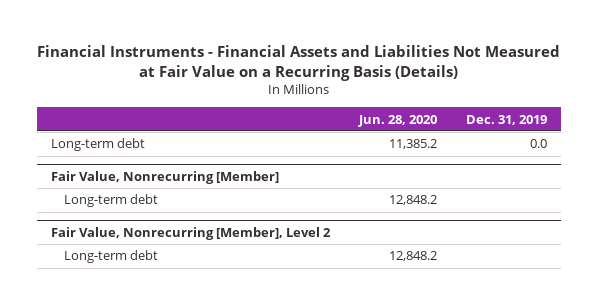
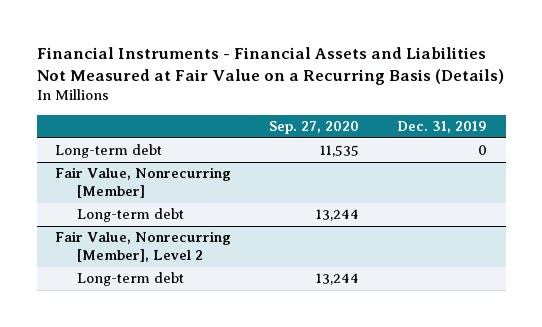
- | Jun. 28, 2020 | Dec. 31, 2019
+ | Sep. 27, 2020 | Dec. 31, 2019
- Long-term debt | 11,385.2 | 0.0
+ Long-term debt | 11,535 | 0

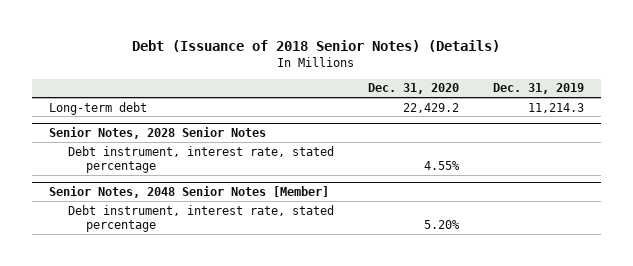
- Financial Instruments - Financial Assets and Liabilities Not Measured at Fair Value on a Recurring Basis (Details)
+ Debt (Issuance of 2018 Senior Notes) (Details)
- | Sep. 27, 2020 | Dec. 31, 2019
+ | Dec. 31, 2020 | Dec. 31, 2019
- Long-term debt | 11,535 | 0
- Fair Value, Nonrecurring [Member]
- Long-term debt | 13,244 |
- Fair Value, Nonrecurring [Member], Level 2
- Long-term debt | 13,244 |
+ Long-term debt | 22,429.2 | 11,214.3
+ Senior Notes, 2028 Senior Notes
+ Debt instrument, interest rate, stated percentage | 4.55% |
+ Senior Notes, 2048 Senior Notes [Member]
+ Debt instrument, interest rate, stated percentage | 5.20% |

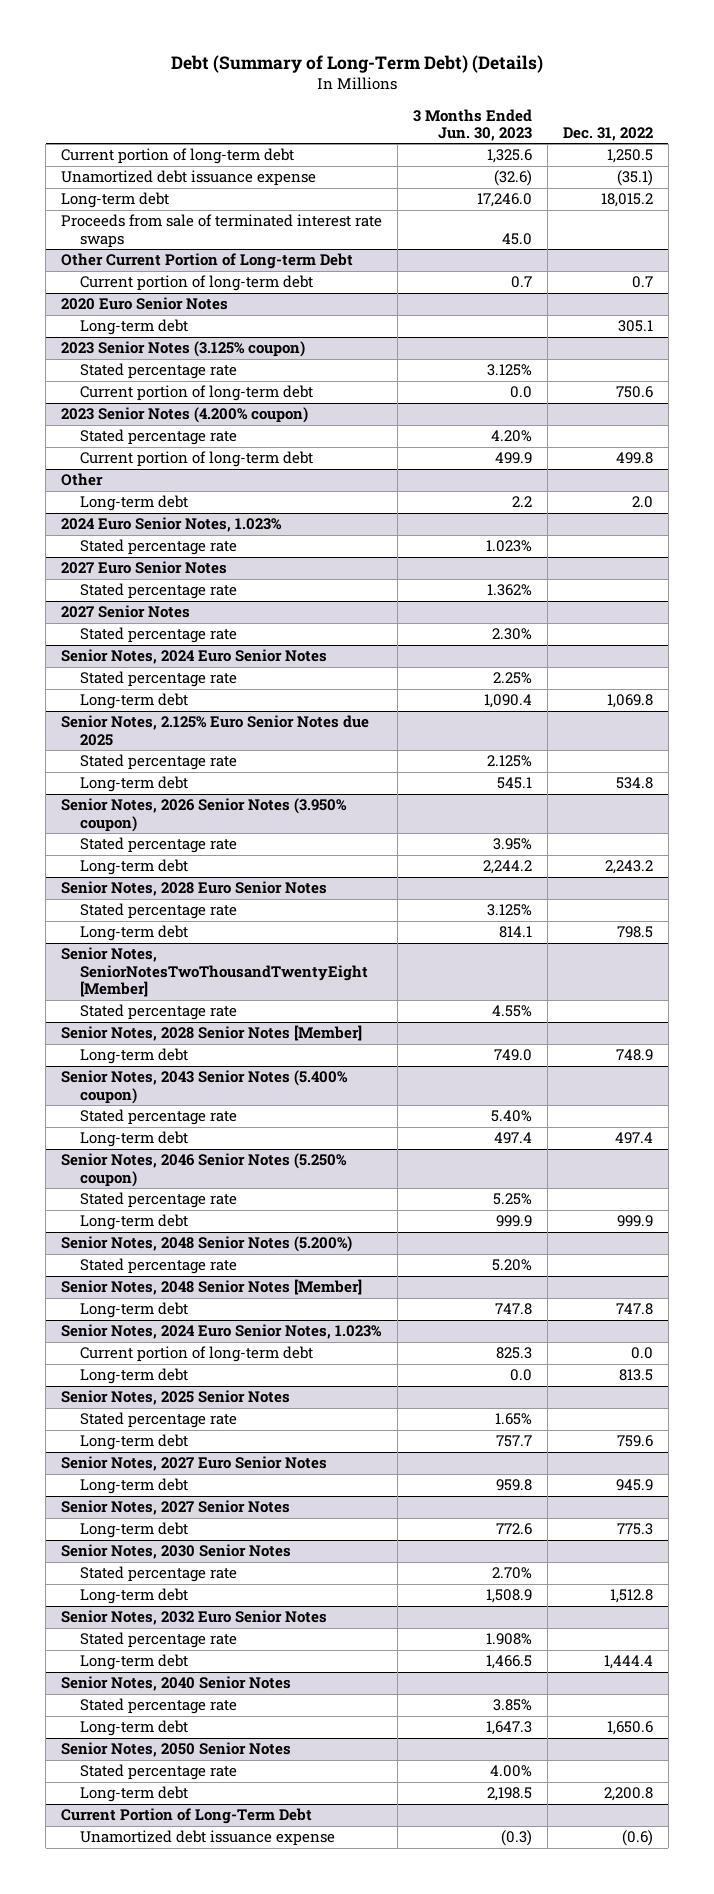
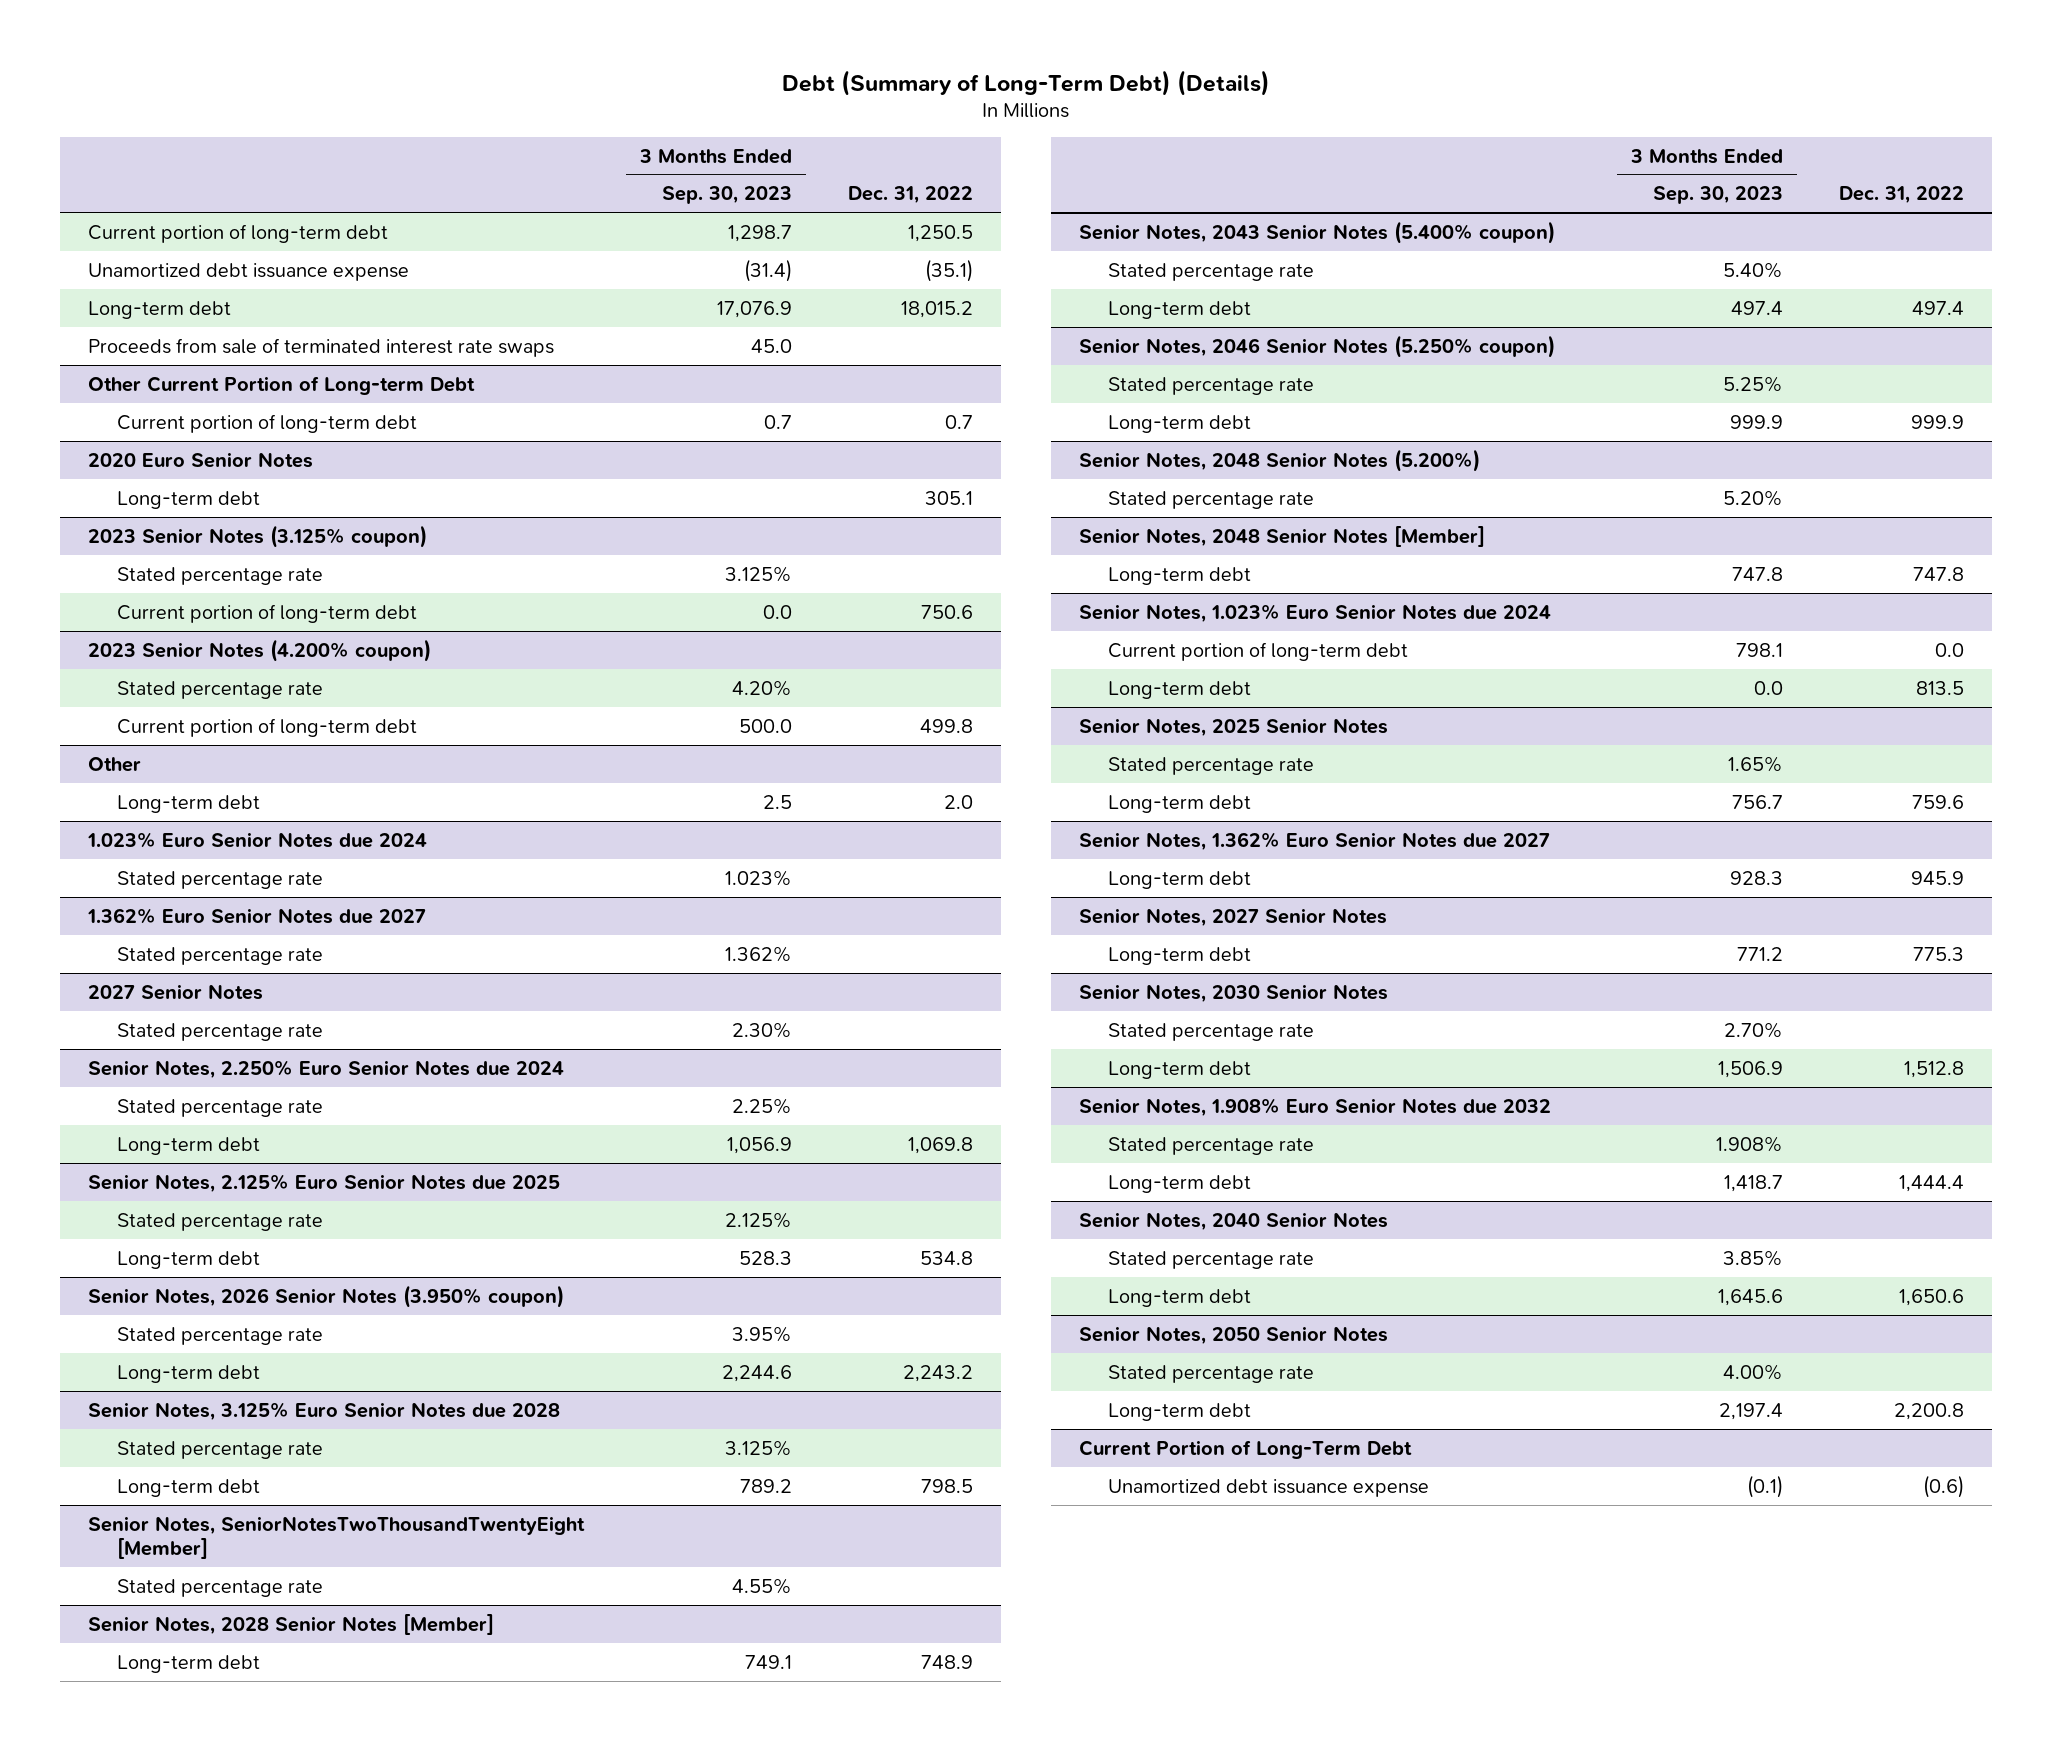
- | 3 Months Ended Jun. 30, 2023 | Dec. 31, 2022
+ | 3 Months Ended Sep. 30, 2023 | Dec. 31, 2022
- 2024 Euro Senior Notes, 1.023%
+ 1.023% Euro Senior Notes due 2024
- 2027 Euro Senior Notes
+ 1.362% Euro Senior Notes due 2027
- Senior Notes, 2024 Euro Senior Notes
+ Senior Notes, 2.250% Euro Senior Notes due 2024
- Senior Notes, 2028 Euro Senior Notes
+ Senior Notes, 3.125% Euro Senior Notes due 2028
- Senior Notes, 2024 Euro Senior Notes, 1.023%
+ Senior Notes, 1.023% Euro Senior Notes due 2024
- Senior Notes, 2027 Euro Senior Notes
+ Senior Notes, 1.362% Euro Senior Notes due 2027
- Senior Notes, 2032 Euro Senior Notes
+ Senior Notes, 1.908% Euro Senior Notes due 2032

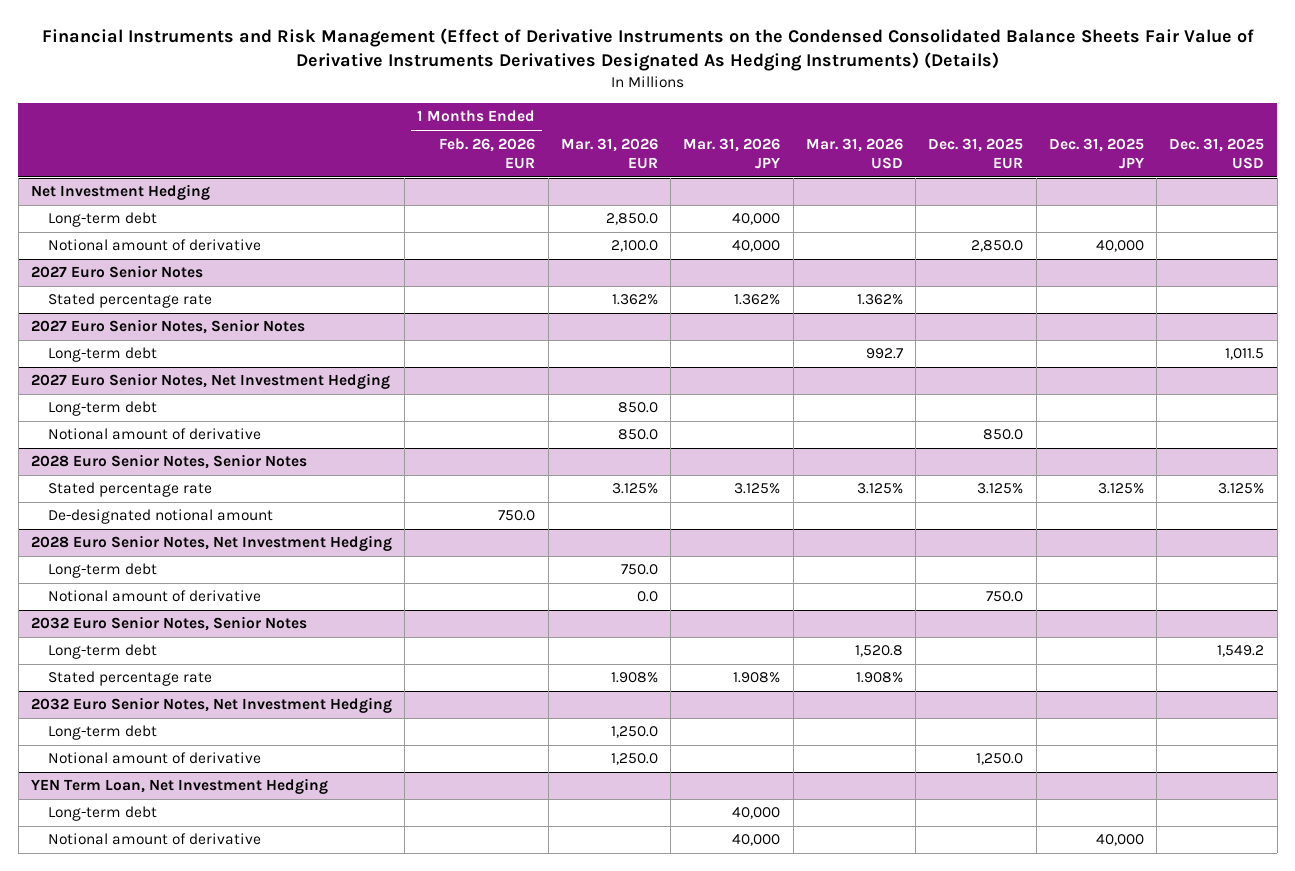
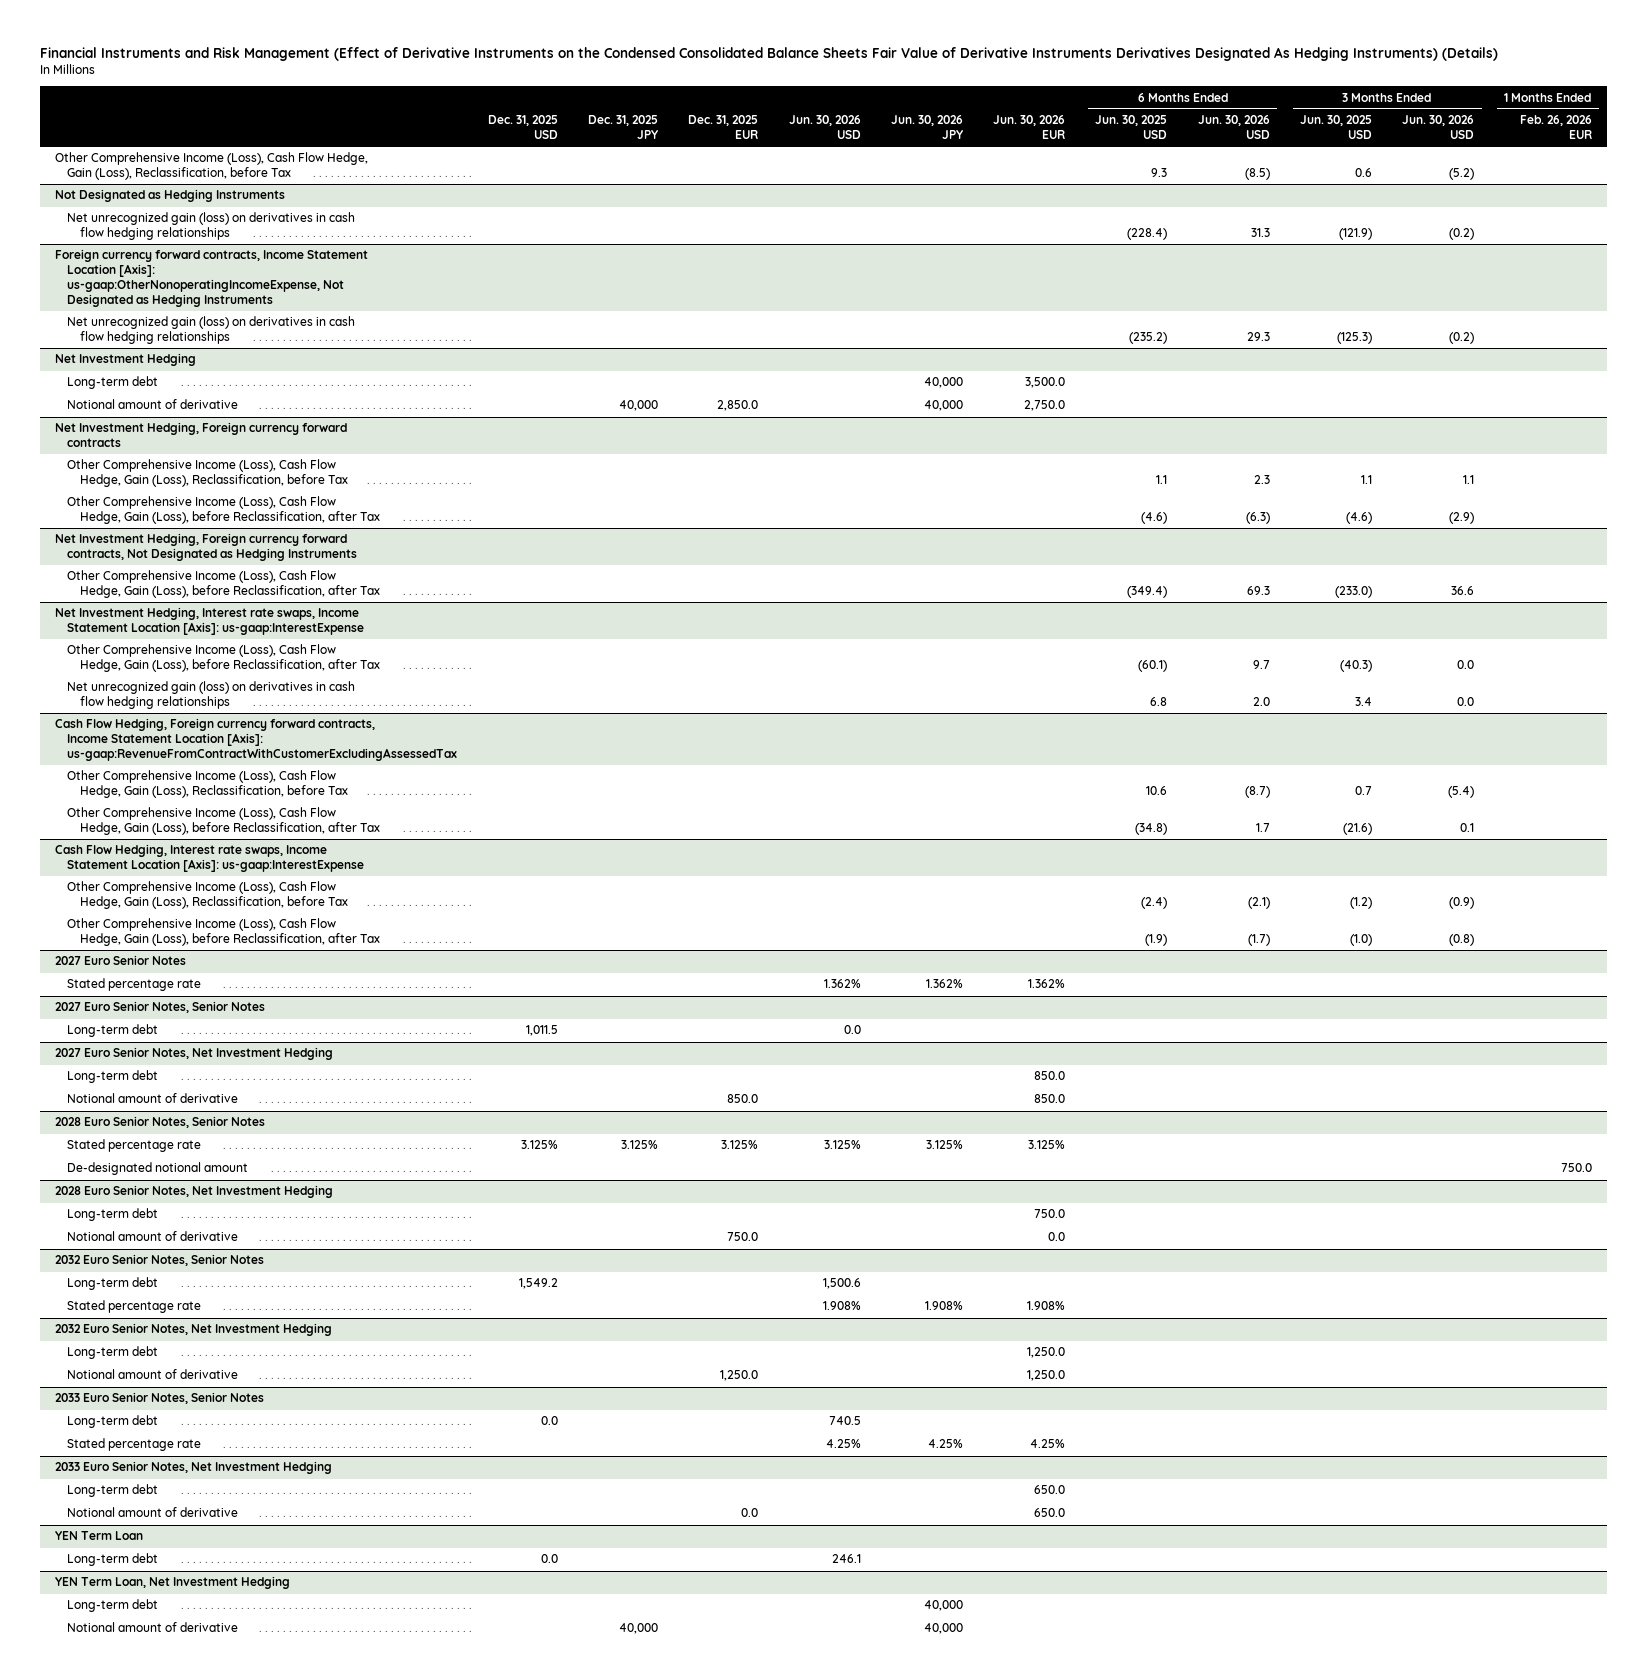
- | 1 Months Ended Feb. 26, 2026 EUR | Mar. 31, 2026 EUR | Mar. 31, 2026 JPY | Mar. 31, 2026 USD | Dec. 31, 2025 EUR | Dec. 31, 2025 JPY | Dec. 31, 2025 USD
+ | Dec. 31, 2025 USD | Dec. 31, 2025 JPY | Dec. 31, 2025 EUR | Jun. 30, 2026 USD | Jun. 30, 2026 JPY | Jun. 30, 2026 EUR | 6 Months Ended Jun. 30, 2025 USD | 6 Months Ended Jun. 30, 2026 USD | 3 Months Ended Jun. 30, 2025 USD | 3 Months Ended Jun. 30, 2026 USD | 1 Months Ended Feb. 26, 2026 EUR
+ Other Comprehensive Income (Loss), Cash Flow Hedge, Gain (Loss), Reclassification, before Tax | | | | | | | 9.3 | (8.5) | 0.6 | (5.2) |
+ Not Designated as Hedging Instruments
+ Net unrecognized gain (loss) on derivatives in cash flow hedging relationships | | | | | | | (228.4) | 31.3 | (121.9) | (0.2) |
+ Foreign currency forward contracts, Income Statement Location [Axis]: us-gaap:OtherNonoperatingIncomeExpense, Not Designated as Hedging Instruments
+ Net unrecognized gain (loss) on derivatives in cash flow hedging relationships | | | | | | | (235.2) | 29.3 | (125.3) | (0.2) |
+ Net Investment Hedging, Foreign currency forward contracts
+ Other Comprehensive Income (Loss), Cash Flow Hedge, Gain (Loss), Reclassification, before Tax | | | | | | | 1.1 | 2.3 | 1.1 | 1.1 |
+ Other Comprehensive Income (Loss), Cash Flow Hedge, Gain (Loss), before Reclassification, after Tax | | | | | | | (4.6) | (6.3) | (4.6) | (2.9) |
+ Net Investment Hedging, Foreign currency forward contracts, Not Designated as Hedging Instruments
+ Other Comprehensive Income (Loss), Cash Flow Hedge, Gain (Loss), before Reclassification, after Tax | | | | | | | (349.4) | 69.3 | (233.0) | 36.6 |
+ Net Investment Hedging, Interest rate swaps, Income Statement Location [Axis]: us-gaap:InterestExpense
+ Other Comprehensive Income (Loss), Cash Flow Hedge, Gain (Loss), before Reclassification, after Tax | | | | | | | (60.1) | 9.7 | (40.3) | 0.0 |
+ Net unrecognized gain (loss) on derivatives in cash flow hedging relationships | | | | | | | 6.8 | 2.0 | 3.4 | 0.0 |
+ Cash Flow Hedging, Foreign currency forward contracts, Income Statement Location [Axis]: us-gaap:RevenueFromContractWithCustomerExcludingAssessedTax
+ Other Comprehensive Income (Loss), Cash Flow Hedge, Gain (Loss), Reclassification, before Tax | | | | | | | 10.6 | (8.7) | 0.7 | (5.4) |
+ Other Comprehensive Income (Loss), Cash Flow Hedge, Gain (Loss), before Reclassification, after Tax | | | | | | | (34.8) | 1.7 | (21.6) | 0.1 |
+ Cash Flow Hedging, Interest rate swaps, Income Statement Location [Axis]: us-gaap:InterestExpense
+ Other Comprehensive Income (Loss), Cash Flow Hedge, Gain (Loss), Reclassification, before Tax | | | | | | | (2.4) | (2.1) | (1.2) | (0.9) |
+ Other Comprehensive Income (Loss), Cash Flow Hedge, Gain (Loss), before Reclassification, after Tax | | | | | | | (1.9) | (1.7) | (1.0) | (0.8) |
+ 2033 Euro Senior Notes, Senior Notes
+ Long-term debt | 0.0 | | | 740.5 | | | | | | |
+ Stated percentage rate | | | | 4.25% | 4.25% | 4.25% | | | | |
+ 2033 Euro Senior Notes, Net Investment Hedging
+ Long-term debt | | | | | | 650.0 | | | | |
+ Notional amount of derivative | | | 0.0 | | | 650.0 | | | | |
+ YEN Term Loan
+ Long-term debt | 0.0 | | | 246.1 | | | | | | |

